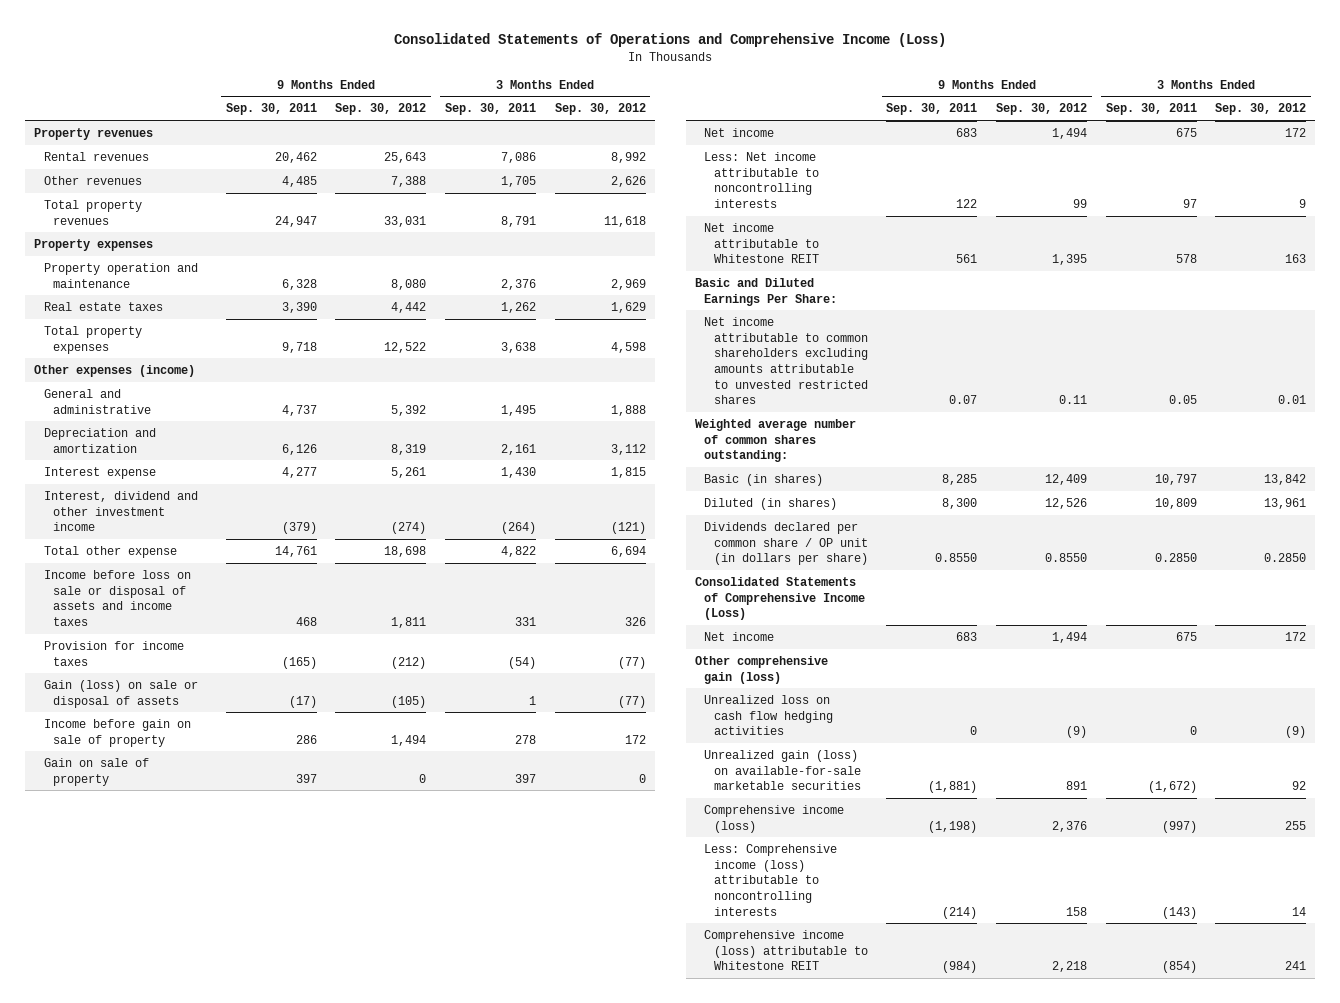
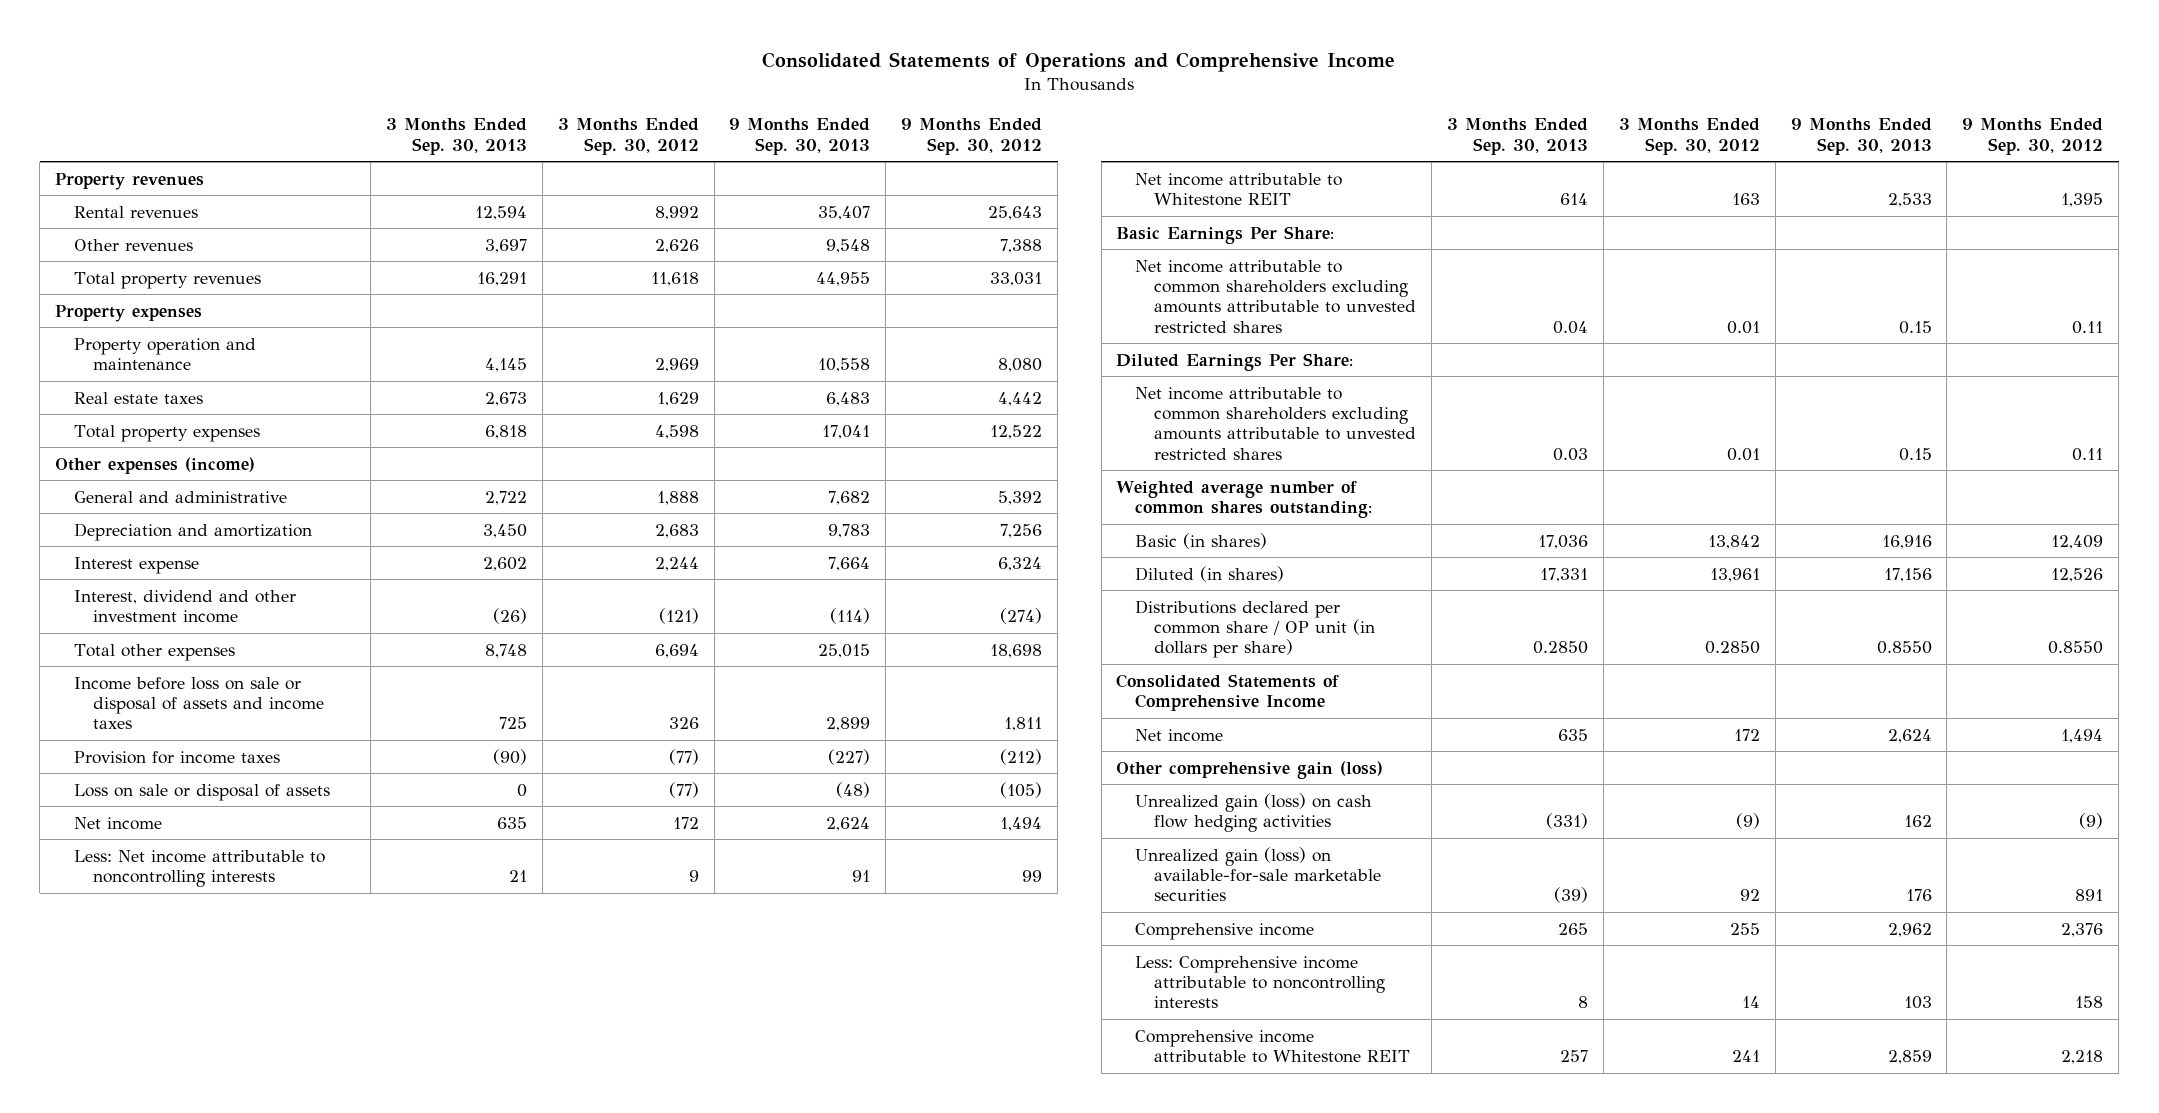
- Consolidated Statements of Operations and Comprehensive Income (Loss)
+ Consolidated Statements of Operations and Comprehensive Income
- | 9 Months Ended Sep. 30, 2011 | 9 Months Ended Sep. 30, 2012 | 3 Months Ended Sep. 30, 2011 | 3 Months Ended Sep. 30, 2012
+ | 3 Months Ended Sep. 30, 2013 | 3 Months Ended Sep. 30, 2012 | 9 Months Ended Sep. 30, 2013 | 9 Months Ended Sep. 30, 2012
- Depreciation and amortization | 6,126 | 8,319 | 2,161 | 3,112
- Interest expense | 4,277 | 5,261 | 1,430 | 1,815
+ Depreciation and amortization | 3,450 | 2,683 | 9,783 | 7,256
+ Interest expense | 2,602 | 2,244 | 7,664 | 6,324
- Total other expense | 14,761 | 18,698 | 4,822 | 6,694
+ Total other expenses | 8,748 | 6,694 | 25,015 | 18,698
- Gain (loss) on sale or disposal of assets | (17) | (105) | 1 | (77)
- Income before gain on sale of property | 286 | 1,494 | 278 | 172
- Gain on sale of property | 397 | 0 | 397 | 0
+ Loss on sale or disposal of assets | 0 | (77) | (48) | (105)
- Basic and Diluted Earnings Per Share:
+ Basic Earnings Per Share:
+ Diluted Earnings Per Share:
+ Net income attributable to common shareholders excluding amounts attributable to unvested restricted shares | 0.03 | 0.01 | 0.15 | 0.11
- Dividends declared per common share / OP unit (in dollars per share) | 0.8550 | 0.8550 | 0.2850 | 0.2850
- Consolidated Statements of Comprehensive Income (Loss)
+ Distributions declared per common share / OP unit (in dollars per share) | 0.2850 | 0.2850 | 0.8550 | 0.8550
+ Consolidated Statements of Comprehensive Income
- Unrealized loss on cash flow hedging activities | 0 | (9) | 0 | (9)
+ Unrealized gain (loss) on cash flow hedging activities | (331) | (9) | 162 | (9)
- Comprehensive income (loss) | (1,198) | 2,376 | (997) | 255
- Less: Comprehensive income (loss) attributable to noncontrolling interests | (214) | 158 | (143) | 14
- Comprehensive income (loss) attributable to Whitestone REIT | (984) | 2,218 | (854) | 241
+ Comprehensive income | 265 | 255 | 2,962 | 2,376
+ Less: Comprehensive income attributable to noncontrolling interests | 8 | 14 | 103 | 158
+ Comprehensive income attributable to Whitestone REIT | 257 | 241 | 2,859 | 2,218

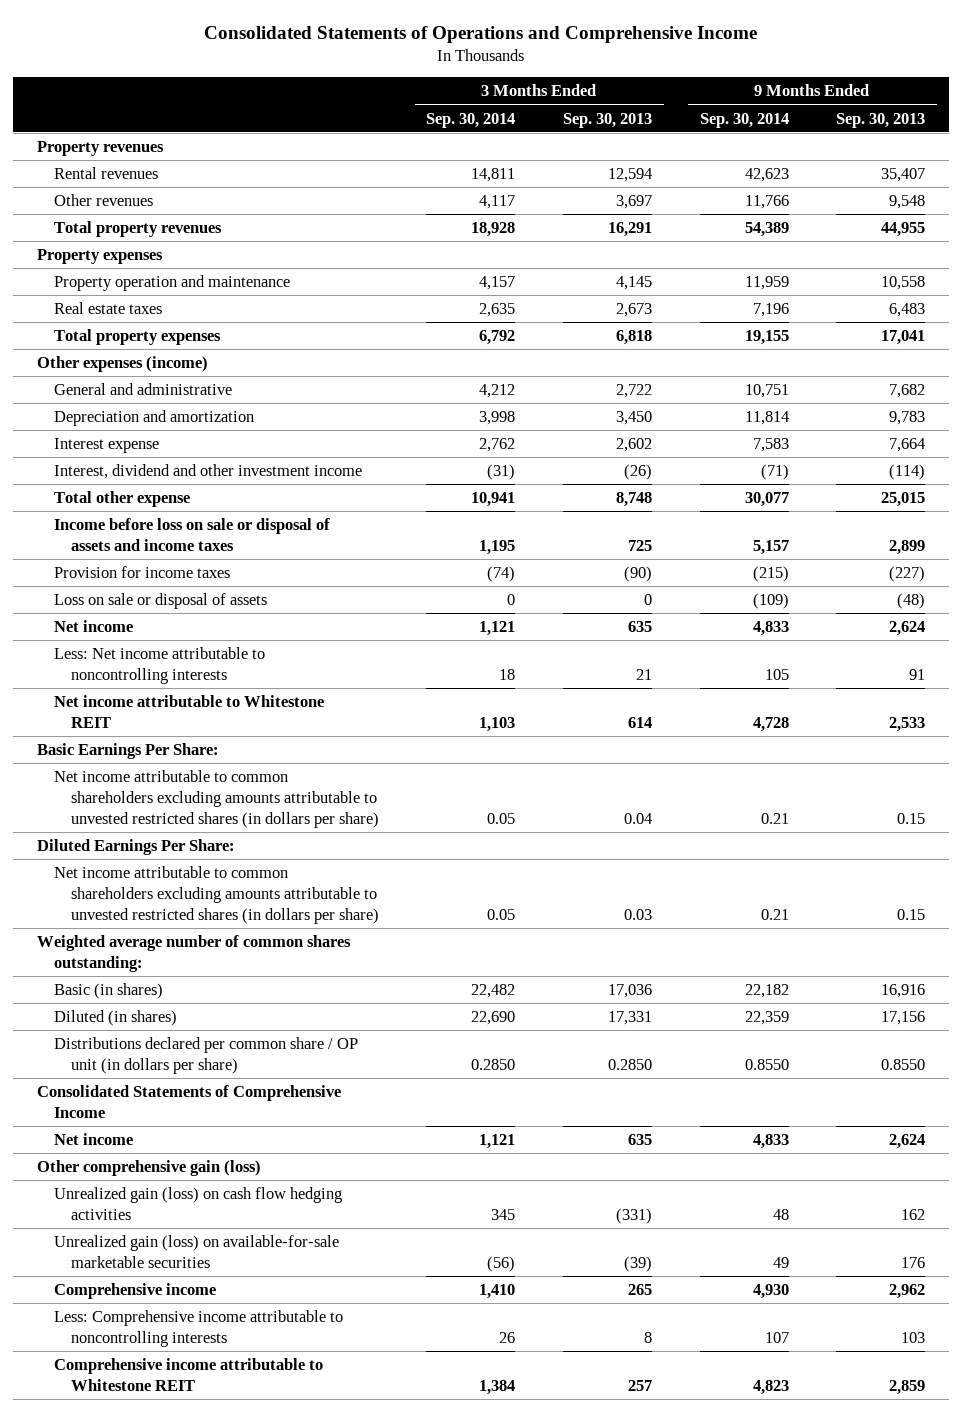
- | 3 Months Ended Sep. 30, 2013 | 3 Months Ended Sep. 30, 2012 | 9 Months Ended Sep. 30, 2013 | 9 Months Ended Sep. 30, 2012
+ | 3 Months Ended Sep. 30, 2014 | 3 Months Ended Sep. 30, 2013 | 9 Months Ended Sep. 30, 2014 | 9 Months Ended Sep. 30, 2013
- Total other expenses | 8,748 | 6,694 | 25,015 | 18,698
+ Total other expense | 10,941 | 8,748 | 30,077 | 25,015
- Net income attributable to common shareholders excluding amounts attributable to unvested restricted shares | 0.04 | 0.01 | 0.15 | 0.11
+ Net income attributable to common shareholders excluding amounts attributable to unvested restricted shares (in dollars per share) | 0.05 | 0.04 | 0.21 | 0.15
- Net income attributable to common shareholders excluding amounts attributable to unvested restricted shares | 0.03 | 0.01 | 0.15 | 0.11
+ Net income attributable to common shareholders excluding amounts attributable to unvested restricted shares (in dollars per share) | 0.05 | 0.03 | 0.21 | 0.15

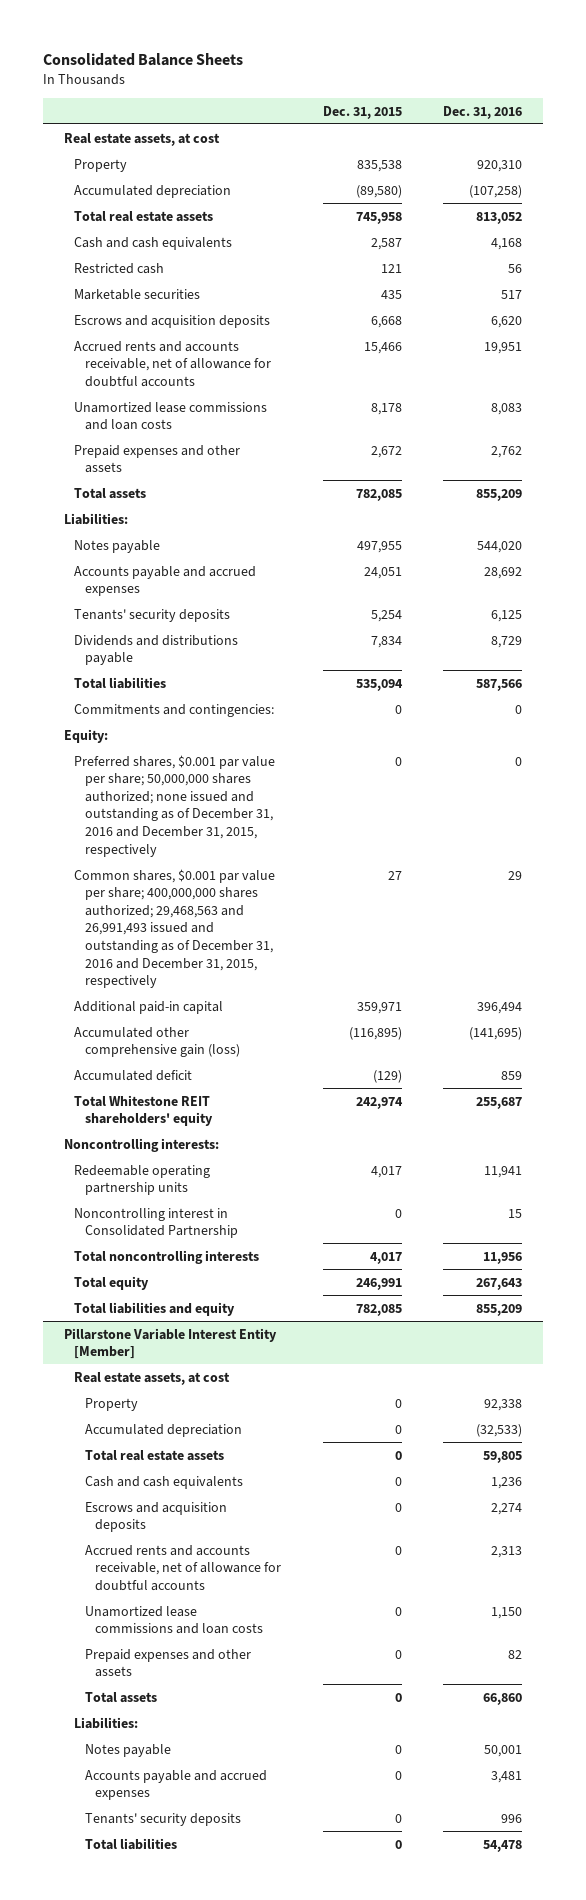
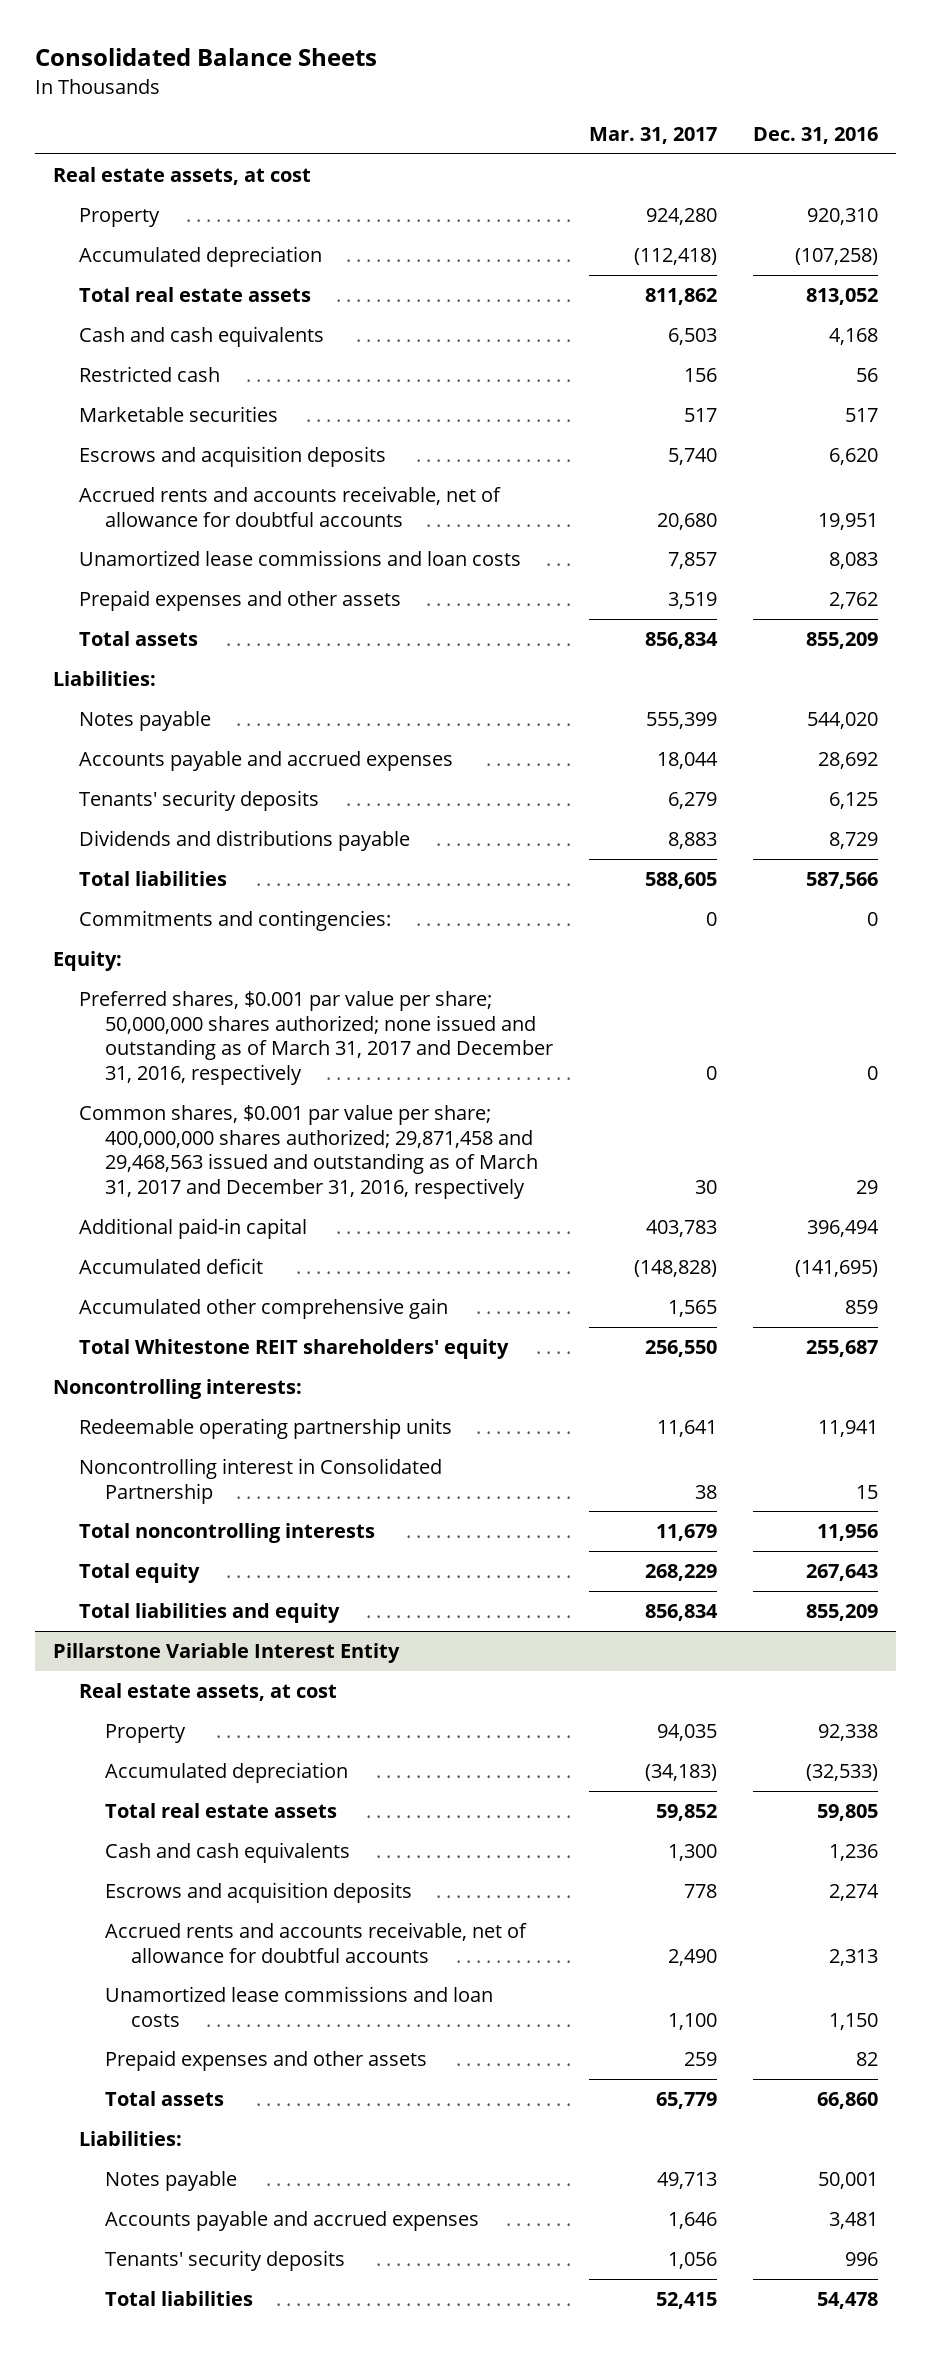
- | Dec. 31, 2015 | Dec. 31, 2016
+ | Mar. 31, 2017 | Dec. 31, 2016
- Preferred shares, $0.001 par value per share; 50,000,000 shares authorized; none issued and outstanding as of December 31, 2016 and December 31, 2015, respectively | 0 | 0
- Common shares, $0.001 par value per share; 400,000,000 shares authorized; 29,468,563 and 26,991,493 issued and outstanding as of December 31, 2016 and December 31, 2015, respectively | 27 | 29
+ Preferred shares, $0.001 par value per share; 50,000,000 shares authorized; none issued and outstanding as of March 31, 2017 and December 31, 2016, respectively | 0 | 0
+ Common shares, $0.001 par value per share; 400,000,000 shares authorized; 29,871,458 and 29,468,563 issued and outstanding as of March 31, 2017 and December 31, 2016, respectively | 30 | 29
- Accumulated other comprehensive gain (loss) | (116,895) | (141,695)
- Accumulated deficit | (129) | 859
+ Accumulated deficit | (148,828) | (141,695)
+ Accumulated other comprehensive gain | 1,565 | 859
- Pillarstone Variable Interest Entity [Member]
+ Pillarstone Variable Interest Entity

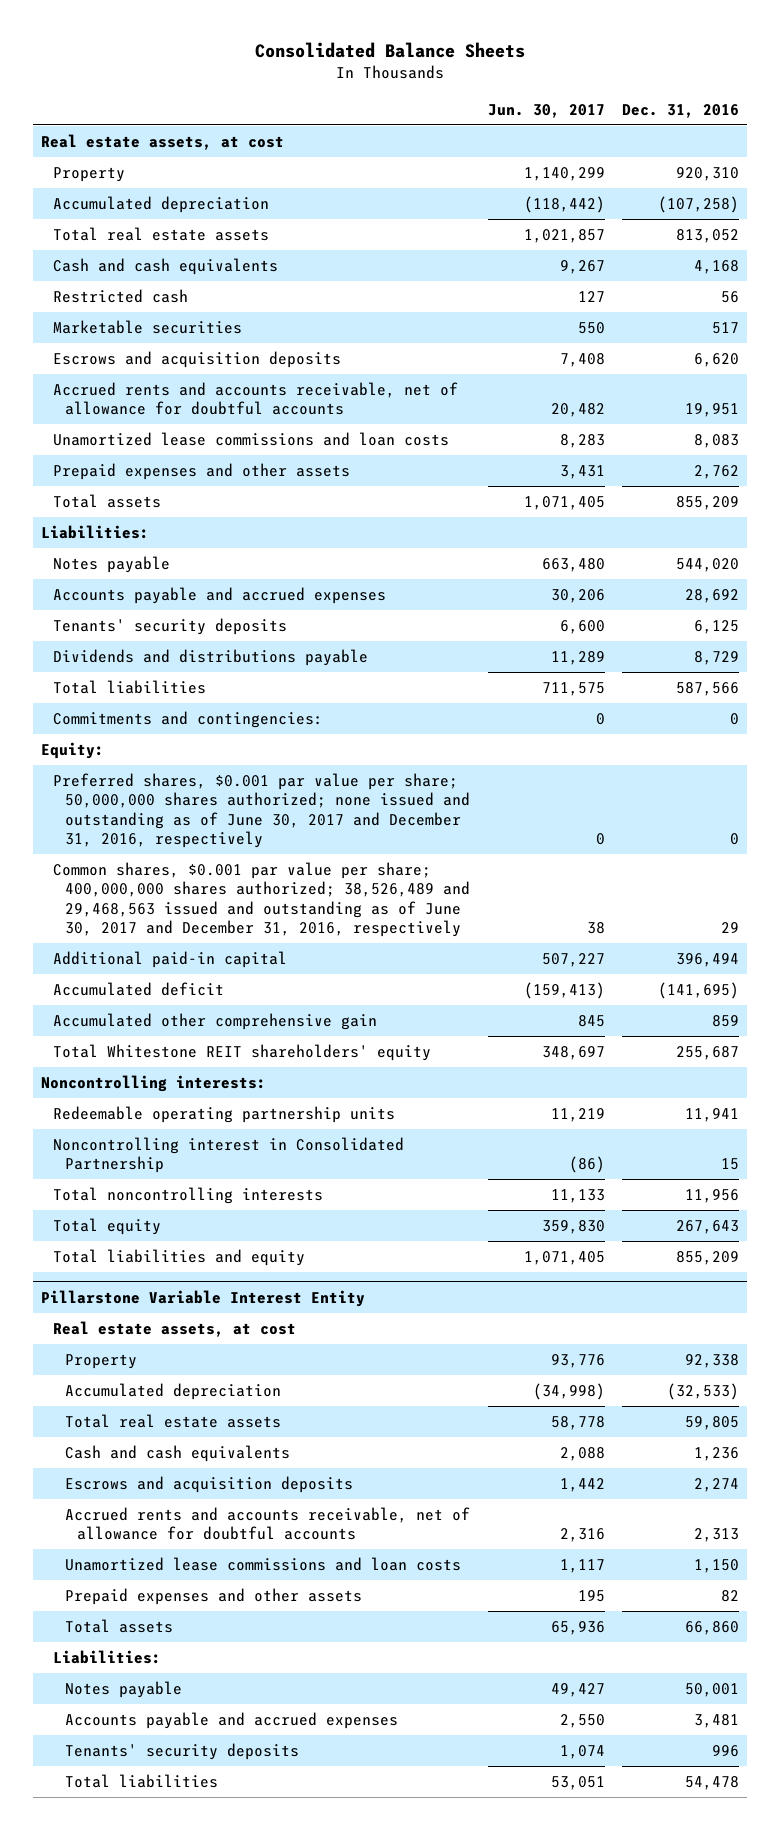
- | Mar. 31, 2017 | Dec. 31, 2016
+ | Jun. 30, 2017 | Dec. 31, 2016
- Preferred shares, $0.001 par value per share; 50,000,000 shares authorized; none issued and outstanding as of March 31, 2017 and December 31, 2016, respectively | 0 | 0
- Common shares, $0.001 par value per share; 400,000,000 shares authorized; 29,871,458 and 29,468,563 issued and outstanding as of March 31, 2017 and December 31, 2016, respectively | 30 | 29
+ Preferred shares, $0.001 par value per share; 50,000,000 shares authorized; none issued and outstanding as of June 30, 2017 and December 31, 2016, respectively | 0 | 0
+ Common shares, $0.001 par value per share; 400,000,000 shares authorized; 38,526,489 and 29,468,563 issued and outstanding as of June 30, 2017 and December 31, 2016, respectively | 38 | 29

